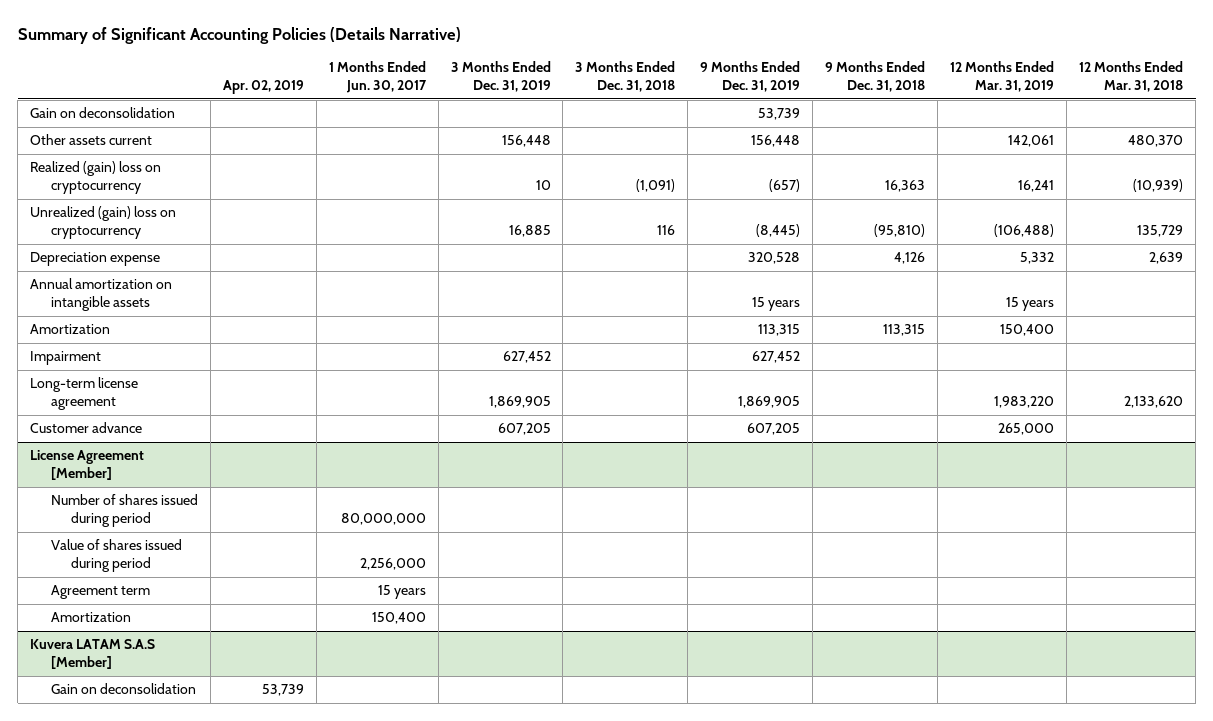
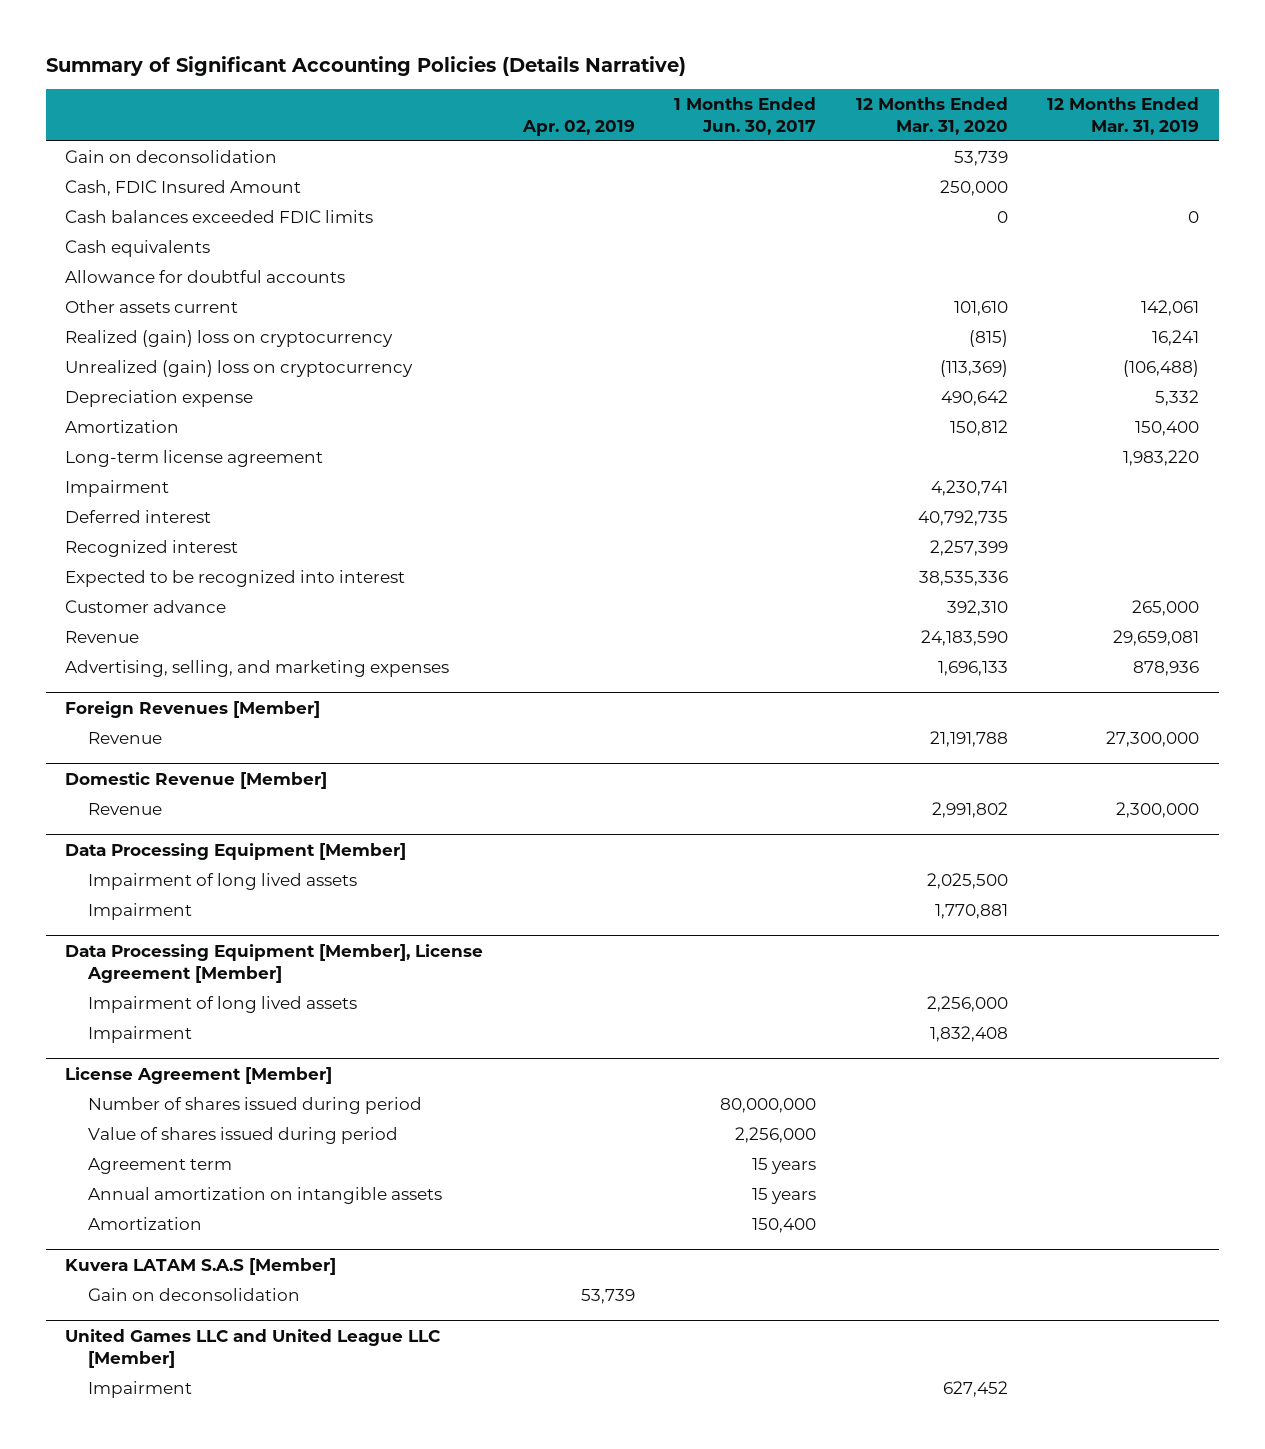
- | Apr. 02, 2019 | 1 Months Ended Jun. 30, 2017 | 3 Months Ended Dec. 31, 2019 | 3 Months Ended Dec. 31, 2018 | 9 Months Ended Dec. 31, 2019 | 9 Months Ended Dec. 31, 2018 | 12 Months Ended Mar. 31, 2019 | 12 Months Ended Mar. 31, 2018
+ | Apr. 02, 2019 | 1 Months Ended Jun. 30, 2017 | 12 Months Ended Mar. 31, 2020 | 12 Months Ended Mar. 31, 2019
+ Cash, FDIC Insured Amount | | | 250,000 |
+ Cash balances exceeded FDIC limits | | | 0 | 0
+ Cash equivalents
+ Allowance for doubtful accounts
- Annual amortization on intangible assets | | | | | 15 years | | 15 years |
moved down: Impairment | | | 4,230,741 |
+ Deferred interest | | | 40,792,735 |
+ Recognized interest | | | 2,257,399 |
+ Expected to be recognized into interest | | | 38,535,336 |
+ Revenue | | | 24,183,590 | 29,659,081
+ Advertising, selling, and marketing expenses | | | 1,696,133 | 878,936
+ Foreign Revenues [Member]
+ Revenue | | | 21,191,788 | 27,300,000
+ Domestic Revenue [Member]
+ Revenue | | | 2,991,802 | 2,300,000
+ Data Processing Equipment [Member]
+ Impairment of long lived assets | | | 2,025,500 |
+ Impairment | | | 1,770,881 |
+ Data Processing Equipment [Member], License Agreement [Member]
+ Impairment of long lived assets | | | 2,256,000 |
+ Impairment | | | 1,832,408 |
@ License Agreement [Member]
+ Annual amortization on intangible assets | | 15 years | |
+ United Games LLC and United League LLC [Member]
+ Impairment | | | 627,452 |

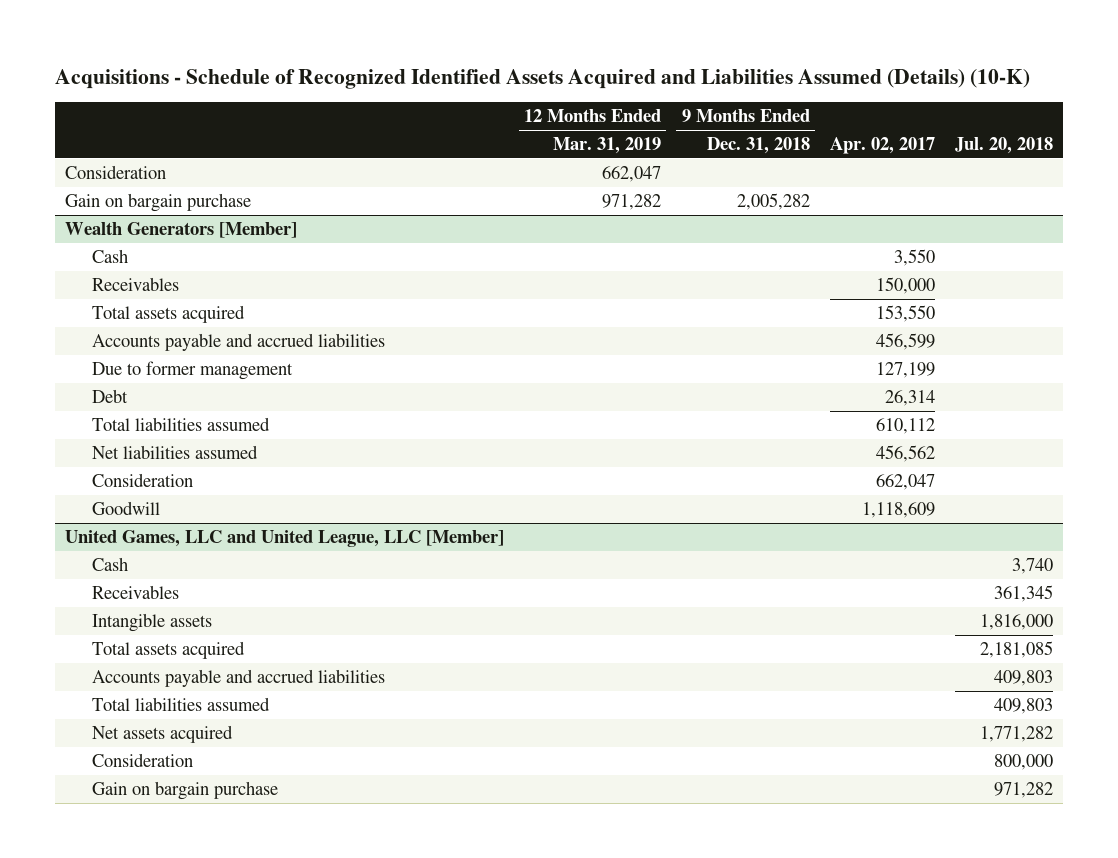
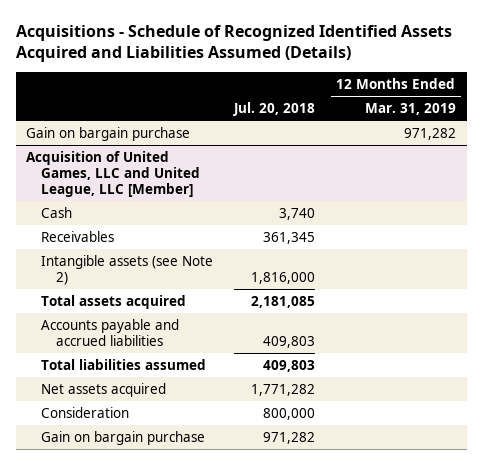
- Acquisitions - Schedule of Recognized Identified Assets Acquired and Liabilities Assumed (Details) (10-K)
+ Acquisitions - Schedule of Recognized Identified Assets Acquired and Liabilities Assumed (Details)
- | 12 Months Ended Mar. 31, 2019 | 9 Months Ended Dec. 31, 2018 | Apr. 02, 2017 | Jul. 20, 2018
+ | Jul. 20, 2018 | 12 Months Ended Mar. 31, 2019
- Consideration | 662,047 | | |
- Wealth Generators [Member]
- Cash | | | 3,550 |
- Receivables | | | 150,000 |
- Total assets acquired | | | 153,550 |
- Accounts payable and accrued liabilities | | | 456,599 |
- Due to former management | | | 127,199 |
- Debt | | | 26,314 |
- Total liabilities assumed | | | 610,112 |
- Net liabilities assumed | | | 456,562 |
- Consideration | | | 662,047 |
- Goodwill | | | 1,118,609 |
- United Games, LLC and United League, LLC [Member]
+ Acquisition of United Games, LLC and United League, LLC [Member]
- Intangible assets | | | | 1,816,000
+ Intangible assets (see Note 2) | 1,816,000 |

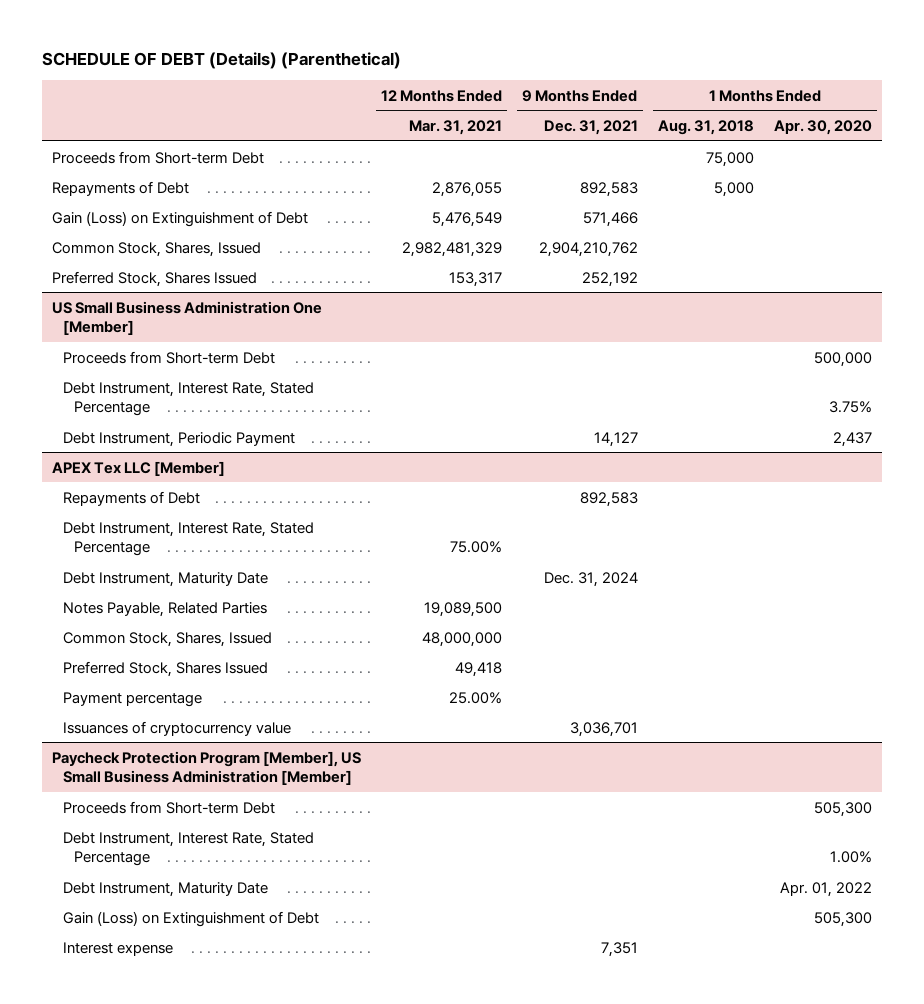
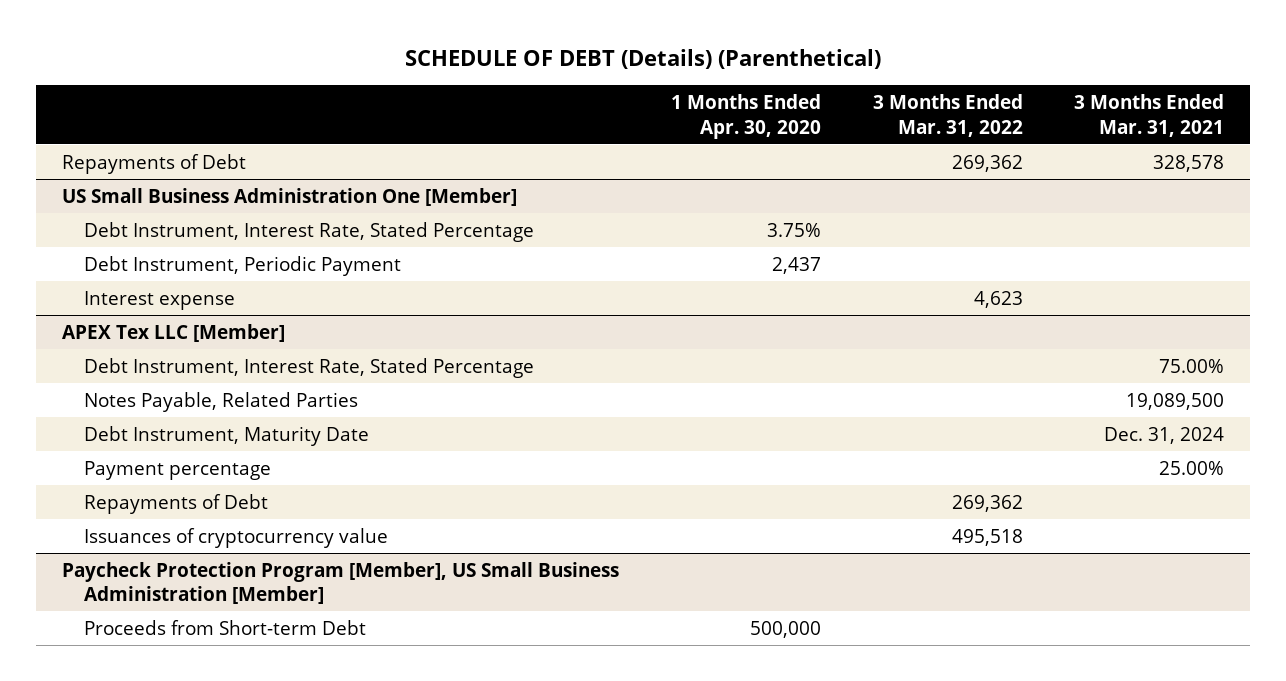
- | 12 Months Ended Mar. 31, 2021 | 9 Months Ended Dec. 31, 2021 | 1 Months Ended Aug. 31, 2018 | 1 Months Ended Apr. 30, 2020
+ | 1 Months Ended Apr. 30, 2020 | 3 Months Ended Mar. 31, 2022 | 3 Months Ended Mar. 31, 2021
- Proceeds from Short-term Debt | | | 75,000 |
- Gain (Loss) on Extinguishment of Debt | 5,476,549 | 571,466 | |
- Common Stock, Shares, Issued | 2,982,481,329 | 2,904,210,762 | |
- Preferred Stock, Shares Issued | 153,317 | 252,192 | |
@ US Small Business Administration One [Member]
- Proceeds from Short-term Debt | | | | 500,000
+ Interest expense | | 4,623 |
@ APEX Tex LLC [Member]
- Common Stock, Shares, Issued | 48,000,000 | | |
- Preferred Stock, Shares Issued | 49,418 | | |
moved down: Debt Instrument, Maturity Date | | | Dec. 31, 2024
moved down: Repayments of Debt | | 269,362 |
@ Paycheck Protection Program [Member], US Small Business Administration [Member]
- Proceeds from Short-term Debt | | | | 505,300
- Debt Instrument, Interest Rate, Stated Percentage | | | | 1.00%
- Debt Instrument, Maturity Date | | | | Apr. 01, 2022
- Gain (Loss) on Extinguishment of Debt | | | | 505,300
- Interest expense | | 7,351 | |
+ Proceeds from Short-term Debt | 500,000 | |

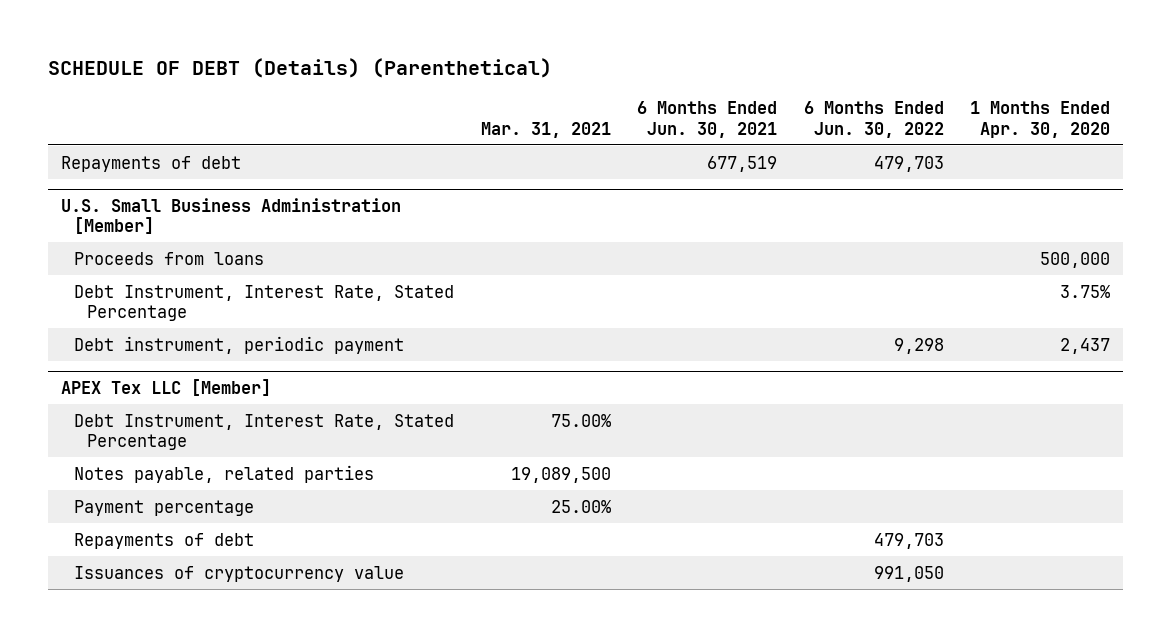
- | 1 Months Ended Apr. 30, 2020 | 3 Months Ended Mar. 31, 2022 | 3 Months Ended Mar. 31, 2021
+ | Mar. 31, 2021 | 6 Months Ended Jun. 30, 2021 | 6 Months Ended Jun. 30, 2022 | 1 Months Ended Apr. 30, 2020
- Repayments of Debt | | 269,362 | 328,578
- US Small Business Administration One [Member]
+ Repayments of debt | | 677,519 | 479,703 |
+ U.S. Small Business Administration [Member]
+ Proceeds from loans | | | | 500,000
- Debt Instrument, Periodic Payment | 2,437 | |
- Interest expense | | 4,623 |
+ Debt instrument, periodic payment | | | 9,298 | 2,437
@ APEX Tex LLC [Member]
- Notes Payable, Related Parties | | | 19,089,500
- Debt Instrument, Maturity Date | | | Dec. 31, 2024
+ Notes payable, related parties | 19,089,500 | | |
- Repayments of Debt | | 269,362 |
+ Repayments of debt | | | 479,703 |
- Paycheck Protection Program [Member], US Small Business Administration [Member]
- Proceeds from Short-term Debt | 500,000 | |

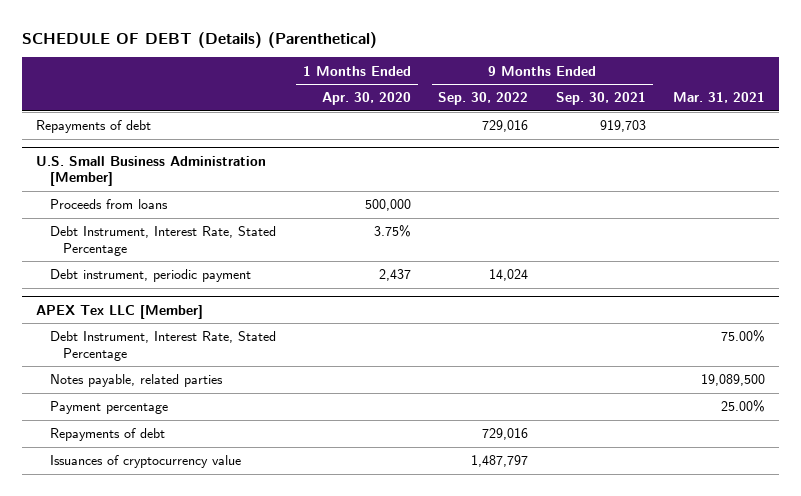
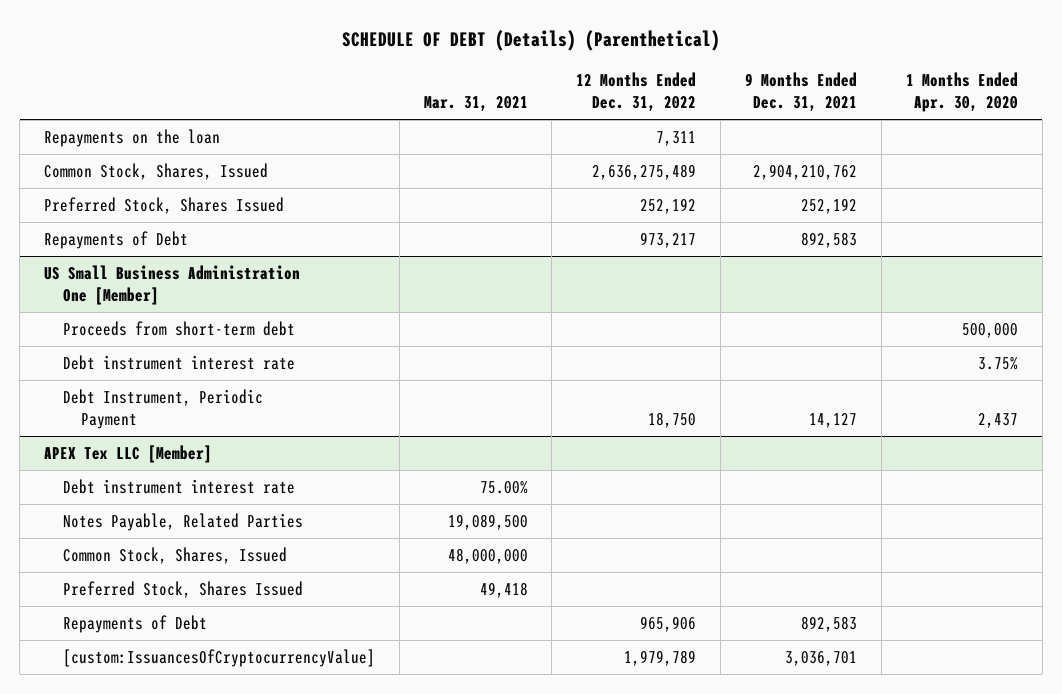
- | 1 Months Ended Apr. 30, 2020 | 9 Months Ended Sep. 30, 2022 | 9 Months Ended Sep. 30, 2021 | Mar. 31, 2021
+ | Mar. 31, 2021 | 12 Months Ended Dec. 31, 2022 | 9 Months Ended Dec. 31, 2021 | 1 Months Ended Apr. 30, 2020
- Repayments of debt | | 729,016 | 919,703 |
- U.S. Small Business Administration [Member]
- Proceeds from loans | 500,000 | | |
- Debt Instrument, Interest Rate, Stated Percentage | 3.75% | | |
- Debt instrument, periodic payment | 2,437 | 14,024 | |
+ Repayments on the loan | | 7,311 | |
+ Common Stock, Shares, Issued | | 2,636,275,489 | 2,904,210,762 |
+ Preferred Stock, Shares Issued | | 252,192 | 252,192 |
+ Repayments of Debt | | 973,217 | 892,583 |
+ US Small Business Administration One [Member]
+ Proceeds from short-term debt | | | | 500,000
+ Debt instrument interest rate | | | | 3.75%
+ Debt Instrument, Periodic Payment | | 18,750 | 14,127 | 2,437
@ APEX Tex LLC [Member]
- Debt Instrument, Interest Rate, Stated Percentage | | | | 75.00%
- Notes payable, related parties | | | | 19,089,500
- Payment percentage | | | | 25.00%
- Repayments of debt | | 729,016 | |
- Issuances of cryptocurrency value | | 1,487,797 | |
+ Debt instrument interest rate | 75.00% | | |
+ Notes Payable, Related Parties | 19,089,500 | | |
+ Common Stock, Shares, Issued | 48,000,000 | | |
+ Preferred Stock, Shares Issued | 49,418 | | |
+ Repayments of Debt | | 965,906 | 892,583 |
+ [custom:IssuancesOfCryptocurrencyValue] | | 1,979,789 | 3,036,701 |

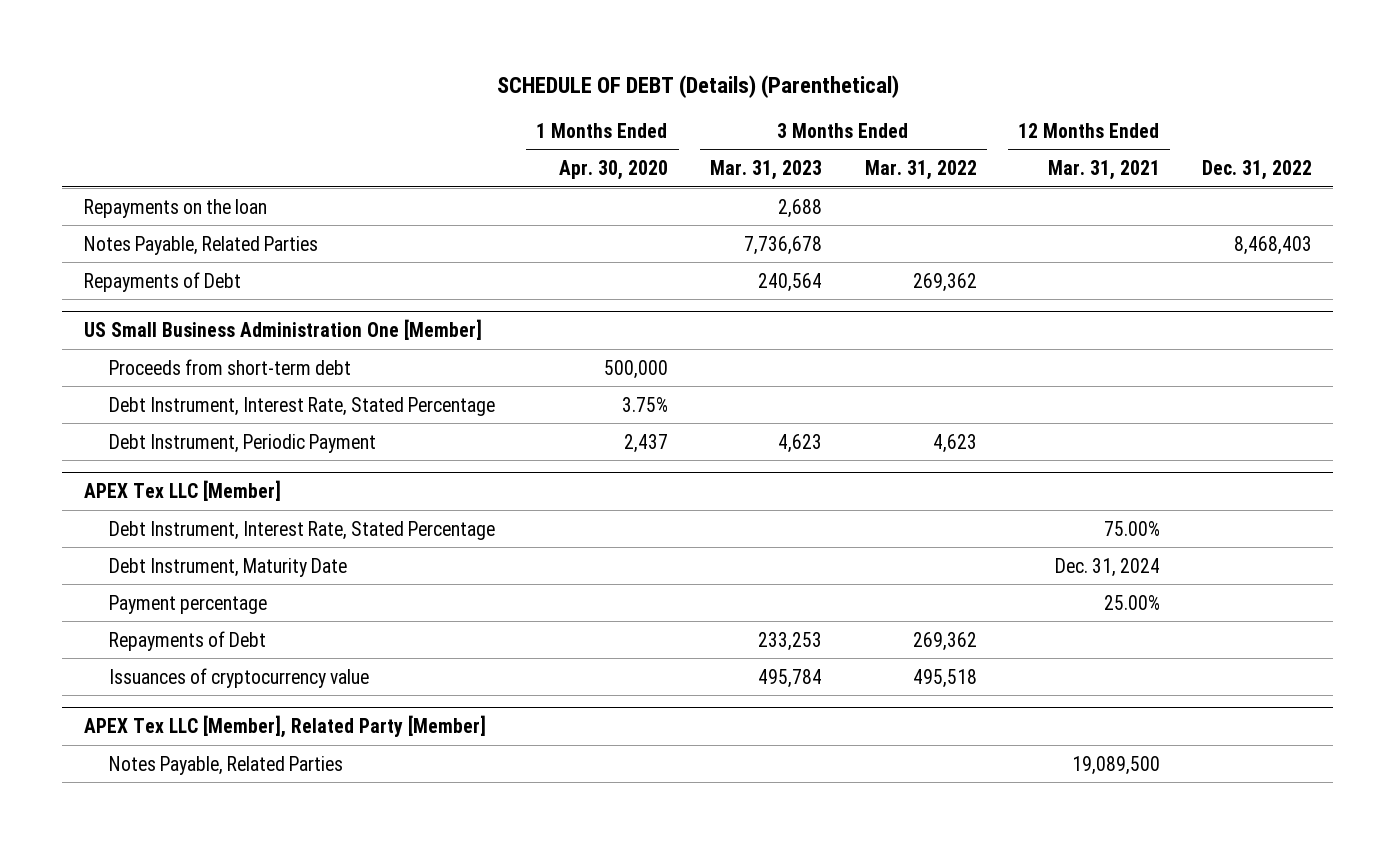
- | Mar. 31, 2021 | 12 Months Ended Dec. 31, 2022 | 9 Months Ended Dec. 31, 2021 | 1 Months Ended Apr. 30, 2020
+ | 1 Months Ended Apr. 30, 2020 | 3 Months Ended Mar. 31, 2023 | 3 Months Ended Mar. 31, 2022 | 12 Months Ended Mar. 31, 2021 | Dec. 31, 2022
- Common Stock, Shares, Issued | | 2,636,275,489 | 2,904,210,762 |
- Preferred Stock, Shares Issued | | 252,192 | 252,192 |
+ Notes Payable, Related Parties | | 7,736,678 | | | 8,468,403
@ US Small Business Administration One [Member]
- Debt instrument interest rate | | | | 3.75%
+ Debt Instrument, Interest Rate, Stated Percentage | 3.75% | | | |
@ APEX Tex LLC [Member]
- Debt instrument interest rate | 75.00% | | |
- Notes Payable, Related Parties | 19,089,500 | | |
- Common Stock, Shares, Issued | 48,000,000 | | |
- Preferred Stock, Shares Issued | 49,418 | | |
+ Debt Instrument, Interest Rate, Stated Percentage | | | | 75.00% |
+ Debt Instrument, Maturity Date | | | | Dec. 31, 2024 |
+ Payment percentage | | | | 25.00% |
- [custom:IssuancesOfCryptocurrencyValue] | | 1,979,789 | 3,036,701 |
+ Issuances of cryptocurrency value | | 495,784 | 495,518 | |
+ APEX Tex LLC [Member], Related Party [Member]
+ Notes Payable, Related Parties | | | | 19,089,500 |

